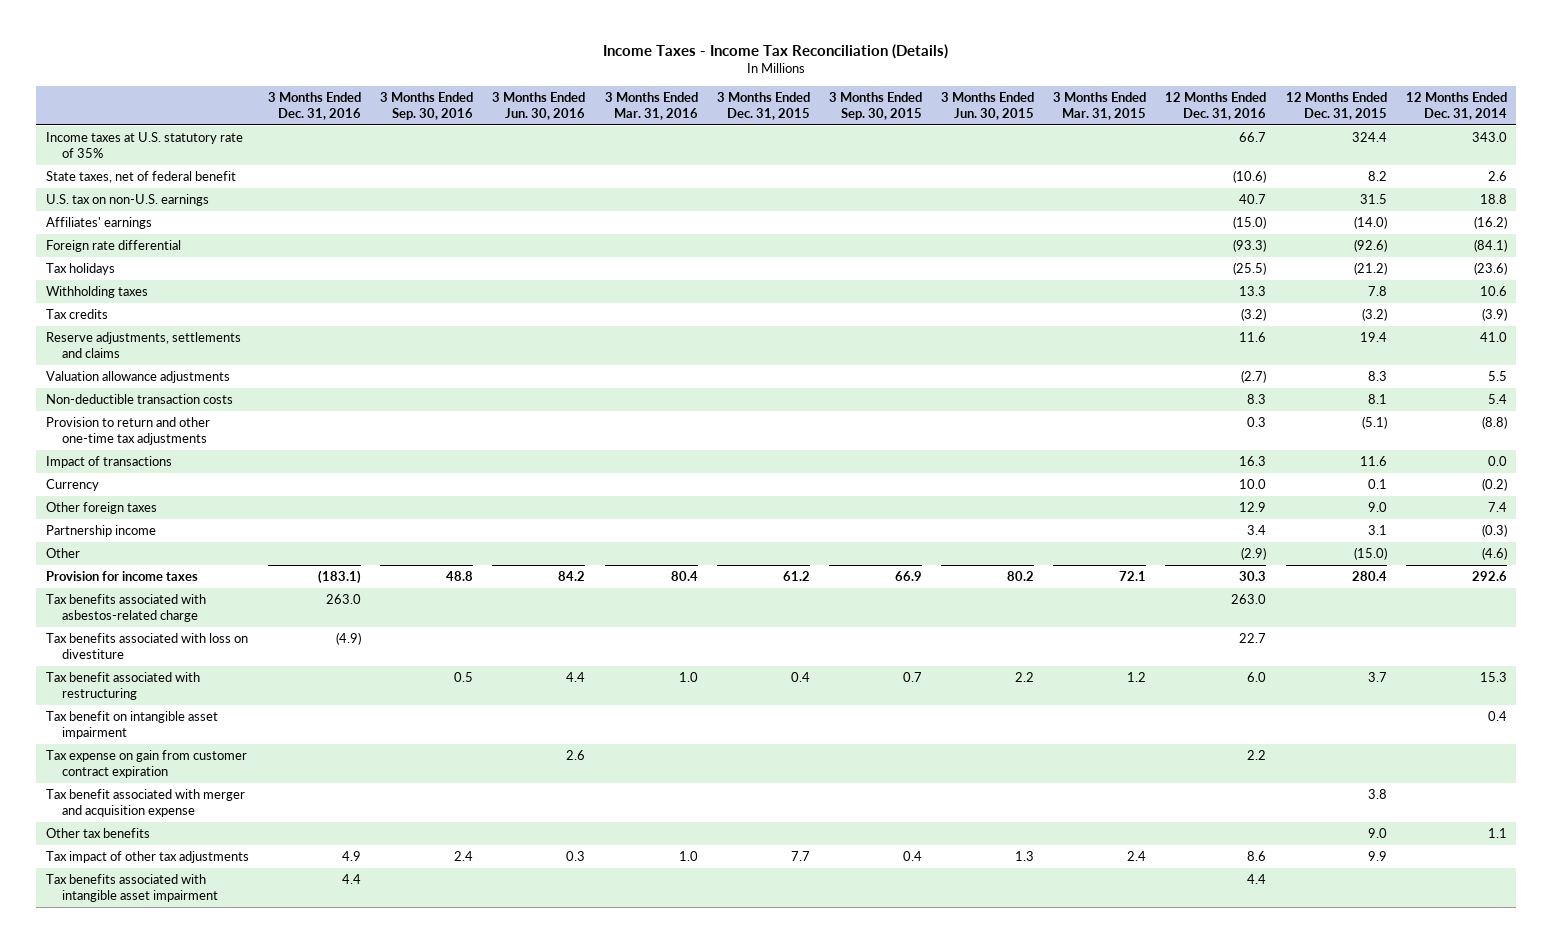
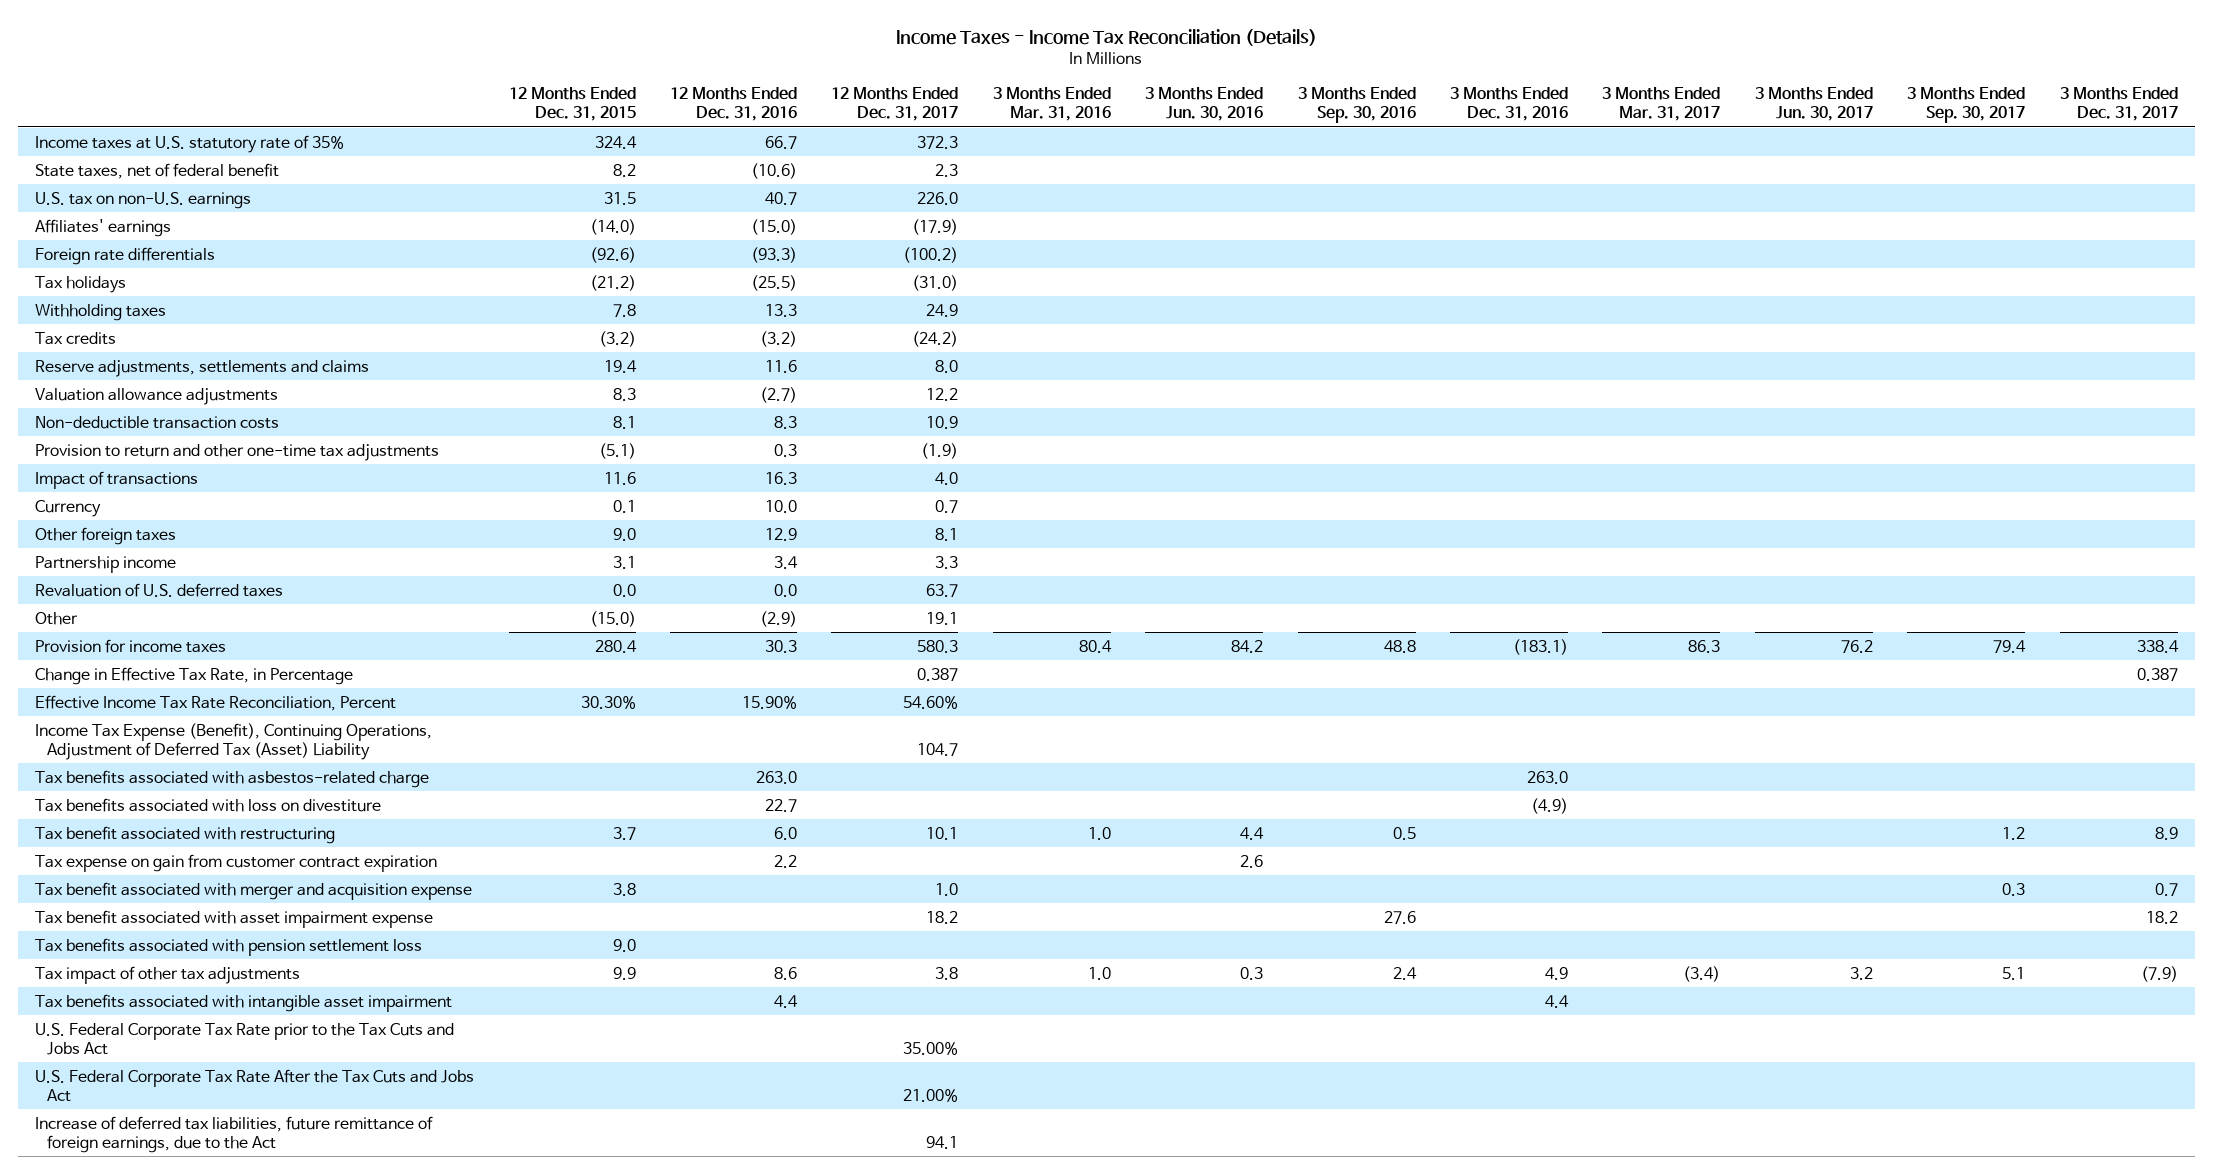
- | 3 Months Ended Dec. 31, 2016 | 3 Months Ended Sep. 30, 2016 | 3 Months Ended Jun. 30, 2016 | 3 Months Ended Mar. 31, 2016 | 3 Months Ended Dec. 31, 2015 | 3 Months Ended Sep. 30, 2015 | 3 Months Ended Jun. 30, 2015 | 3 Months Ended Mar. 31, 2015 | 12 Months Ended Dec. 31, 2016 | 12 Months Ended Dec. 31, 2015 | 12 Months Ended Dec. 31, 2014
+ | 12 Months Ended Dec. 31, 2015 | 12 Months Ended Dec. 31, 2016 | 12 Months Ended Dec. 31, 2017 | 3 Months Ended Mar. 31, 2016 | 3 Months Ended Jun. 30, 2016 | 3 Months Ended Sep. 30, 2016 | 3 Months Ended Dec. 31, 2016 | 3 Months Ended Mar. 31, 2017 | 3 Months Ended Jun. 30, 2017 | 3 Months Ended Sep. 30, 2017 | 3 Months Ended Dec. 31, 2017
- Foreign rate differential | | | | | | | | | (93.3) | (92.6) | (84.1)
+ Foreign rate differentials | (92.6) | (93.3) | (100.2) | | | | | | | |
+ Revaluation of U.S. deferred taxes | 0.0 | 0.0 | 63.7 | | | | | | | |
+ Change in Effective Tax Rate, in Percentage | | | 0.387 | | | | | | | | 0.387
+ Effective Income Tax Rate Reconciliation, Percent | 30.30% | 15.90% | 54.60% | | | | | | | |
+ Income Tax Expense (Benefit), Continuing Operations, Adjustment of Deferred Tax (Asset) Liability | | | 104.7 | | | | | | | |
- Tax benefit on intangible asset impairment | | | | | | | | | | | 0.4
- Other tax benefits | | | | | | | | | | 9.0 | 1.1
+ Tax benefit associated with asset impairment expense | | | 18.2 | | | 27.6 | | | | | 18.2
+ Tax benefits associated with pension settlement loss | 9.0 | | | | | | | | | |
+ U.S. Federal Corporate Tax Rate prior to the Tax Cuts and Jobs Act | | | 35.00% | | | | | | | |
+ U.S. Federal Corporate Tax Rate After the Tax Cuts and Jobs Act | | | 21.00% | | | | | | | |
+ Increase of deferred tax liabilities, future remittance of foreign earnings, due to the Act | | | 94.1 | | | | | | | |

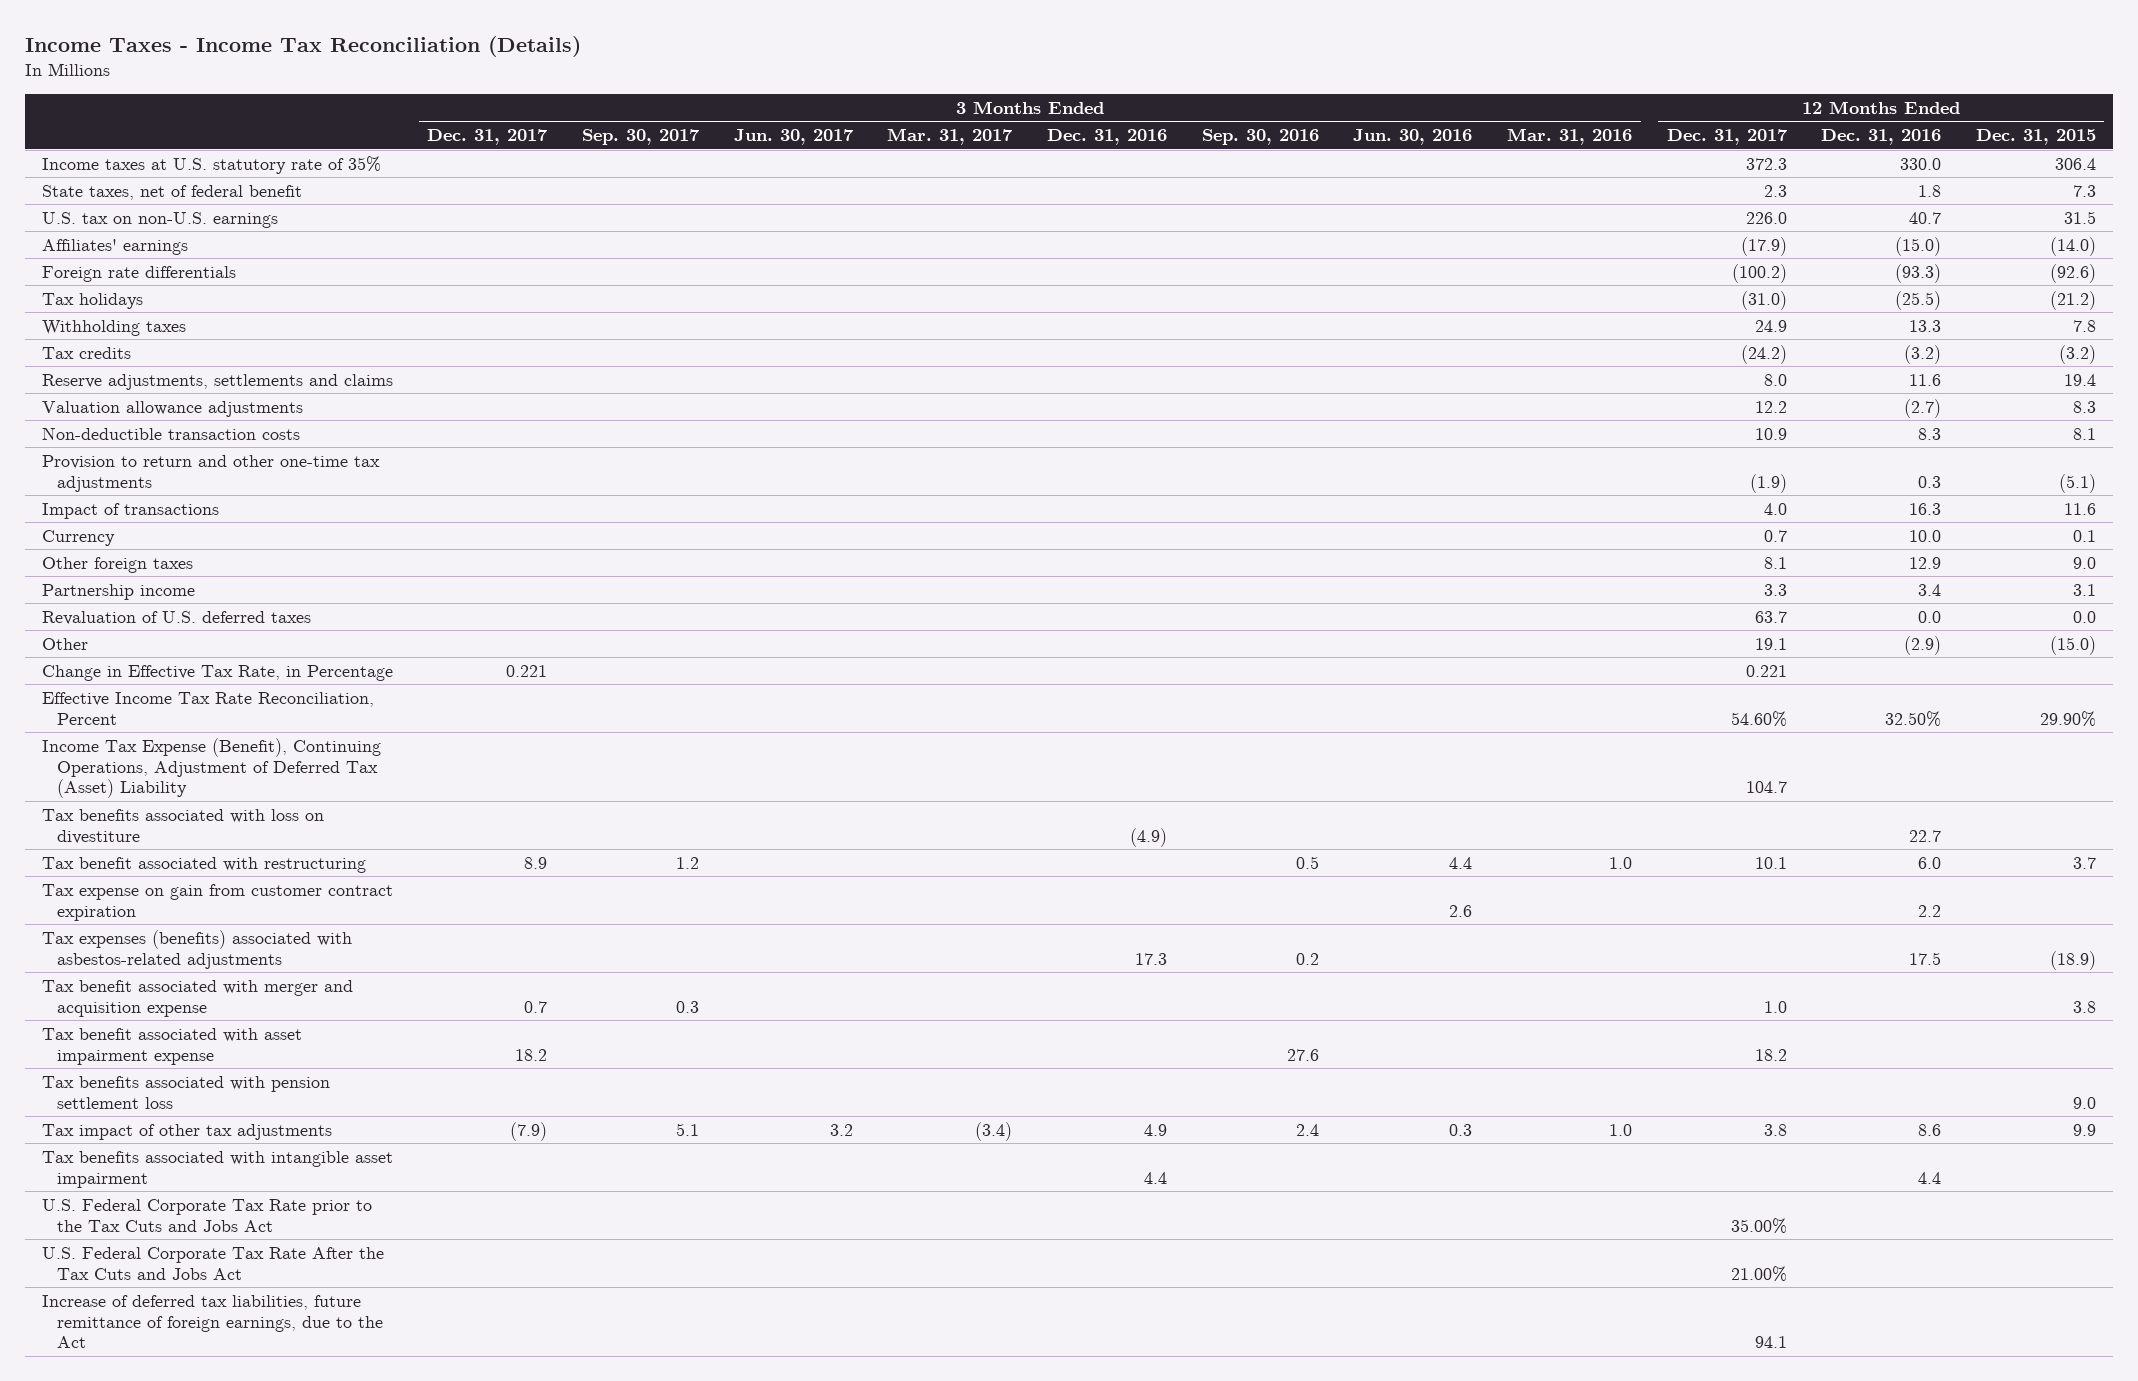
- | 12 Months Ended Dec. 31, 2015 | 12 Months Ended Dec. 31, 2016 | 12 Months Ended Dec. 31, 2017 | 3 Months Ended Mar. 31, 2016 | 3 Months Ended Jun. 30, 2016 | 3 Months Ended Sep. 30, 2016 | 3 Months Ended Dec. 31, 2016 | 3 Months Ended Mar. 31, 2017 | 3 Months Ended Jun. 30, 2017 | 3 Months Ended Sep. 30, 2017 | 3 Months Ended Dec. 31, 2017
+ | 3 Months Ended Dec. 31, 2017 | 3 Months Ended Sep. 30, 2017 | 3 Months Ended Jun. 30, 2017 | 3 Months Ended Mar. 31, 2017 | 3 Months Ended Dec. 31, 2016 | 3 Months Ended Sep. 30, 2016 | 3 Months Ended Jun. 30, 2016 | 3 Months Ended Mar. 31, 2016 | 12 Months Ended Dec. 31, 2017 | 12 Months Ended Dec. 31, 2016 | 12 Months Ended Dec. 31, 2015
- Income taxes at U.S. statutory rate of 35% | 324.4 | 66.7 | 372.3 | | | | | | | |
- State taxes, net of federal benefit | 8.2 | (10.6) | 2.3 | | | | | | | |
+ Income taxes at U.S. statutory rate of 35% | | | | | | | | | 372.3 | 330.0 | 306.4
+ State taxes, net of federal benefit | | | | | | | | | 2.3 | 1.8 | 7.3
- Provision for income taxes | 280.4 | 30.3 | 580.3 | 80.4 | 84.2 | 48.8 | (183.1) | 86.3 | 76.2 | 79.4 | 338.4
- Change in Effective Tax Rate, in Percentage | | | 0.387 | | | | | | | | 0.387
- Effective Income Tax Rate Reconciliation, Percent | 30.30% | 15.90% | 54.60% | | | | | | | |
+ Change in Effective Tax Rate, in Percentage | 0.221 | | | | | | | | 0.221 | |
+ Effective Income Tax Rate Reconciliation, Percent | | | | | | | | | 54.60% | 32.50% | 29.90%
- Tax benefits associated with asbestos-related charge | | 263.0 | | | | | 263.0 | | | |
+ Tax expenses (benefits) associated with asbestos-related adjustments | | | | | 17.3 | 0.2 | | | | 17.5 | (18.9)

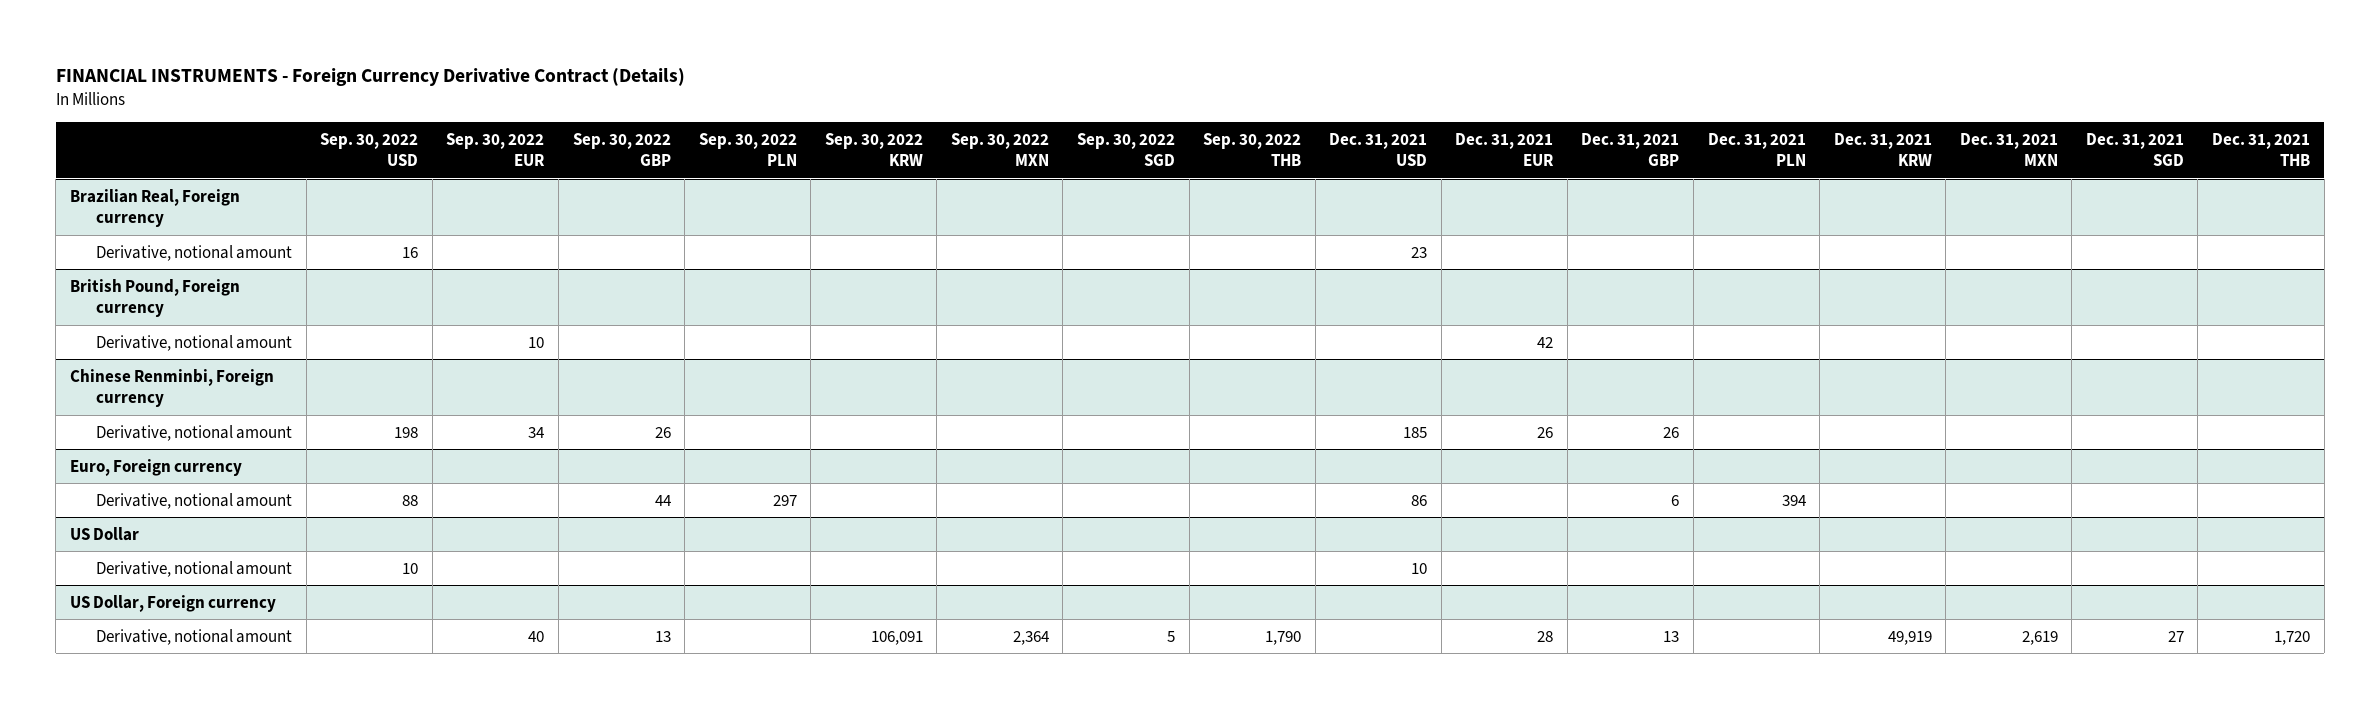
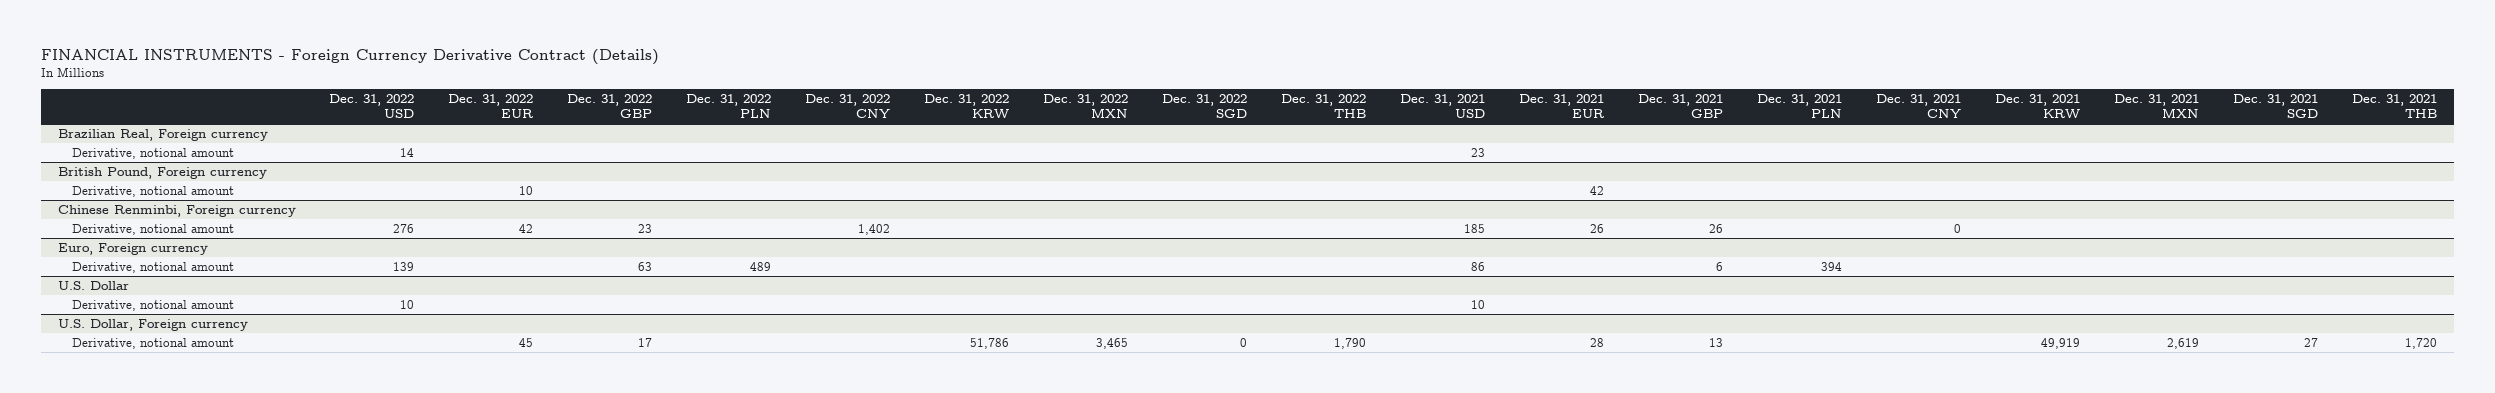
- | Sep. 30, 2022 USD | Sep. 30, 2022 EUR | Sep. 30, 2022 GBP | Sep. 30, 2022 PLN | Sep. 30, 2022 KRW | Sep. 30, 2022 MXN | Sep. 30, 2022 SGD | Sep. 30, 2022 THB | Dec. 31, 2021 USD | Dec. 31, 2021 EUR | Dec. 31, 2021 GBP | Dec. 31, 2021 PLN | Dec. 31, 2021 KRW | Dec. 31, 2021 MXN | Dec. 31, 2021 SGD | Dec. 31, 2021 THB
+ | Dec. 31, 2022 USD | Dec. 31, 2022 EUR | Dec. 31, 2022 GBP | Dec. 31, 2022 PLN | Dec. 31, 2022 CNY | Dec. 31, 2022 KRW | Dec. 31, 2022 MXN | Dec. 31, 2022 SGD | Dec. 31, 2022 THB | Dec. 31, 2021 USD | Dec. 31, 2021 EUR | Dec. 31, 2021 GBP | Dec. 31, 2021 PLN | Dec. 31, 2021 CNY | Dec. 31, 2021 KRW | Dec. 31, 2021 MXN | Dec. 31, 2021 SGD | Dec. 31, 2021 THB
- US Dollar
+ U.S. Dollar
- US Dollar, Foreign currency
+ U.S. Dollar, Foreign currency

